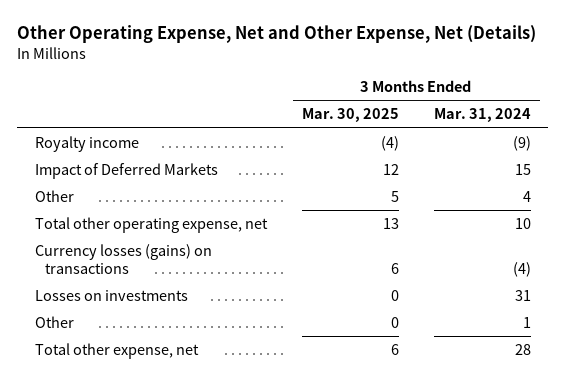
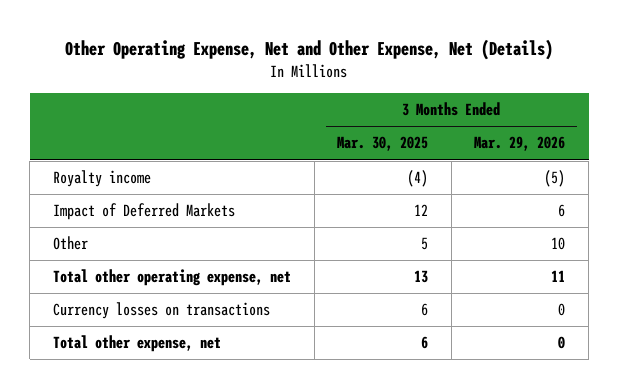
- | 3 Months Ended Mar. 30, 2025 | 3 Months Ended Mar. 31, 2024
+ | 3 Months Ended Mar. 30, 2025 | 3 Months Ended Mar. 29, 2026
- Currency losses (gains) on transactions | 6 | (4)
- Losses on investments | 0 | 31
- Other | 0 | 1
+ Currency losses on transactions | 6 | 0

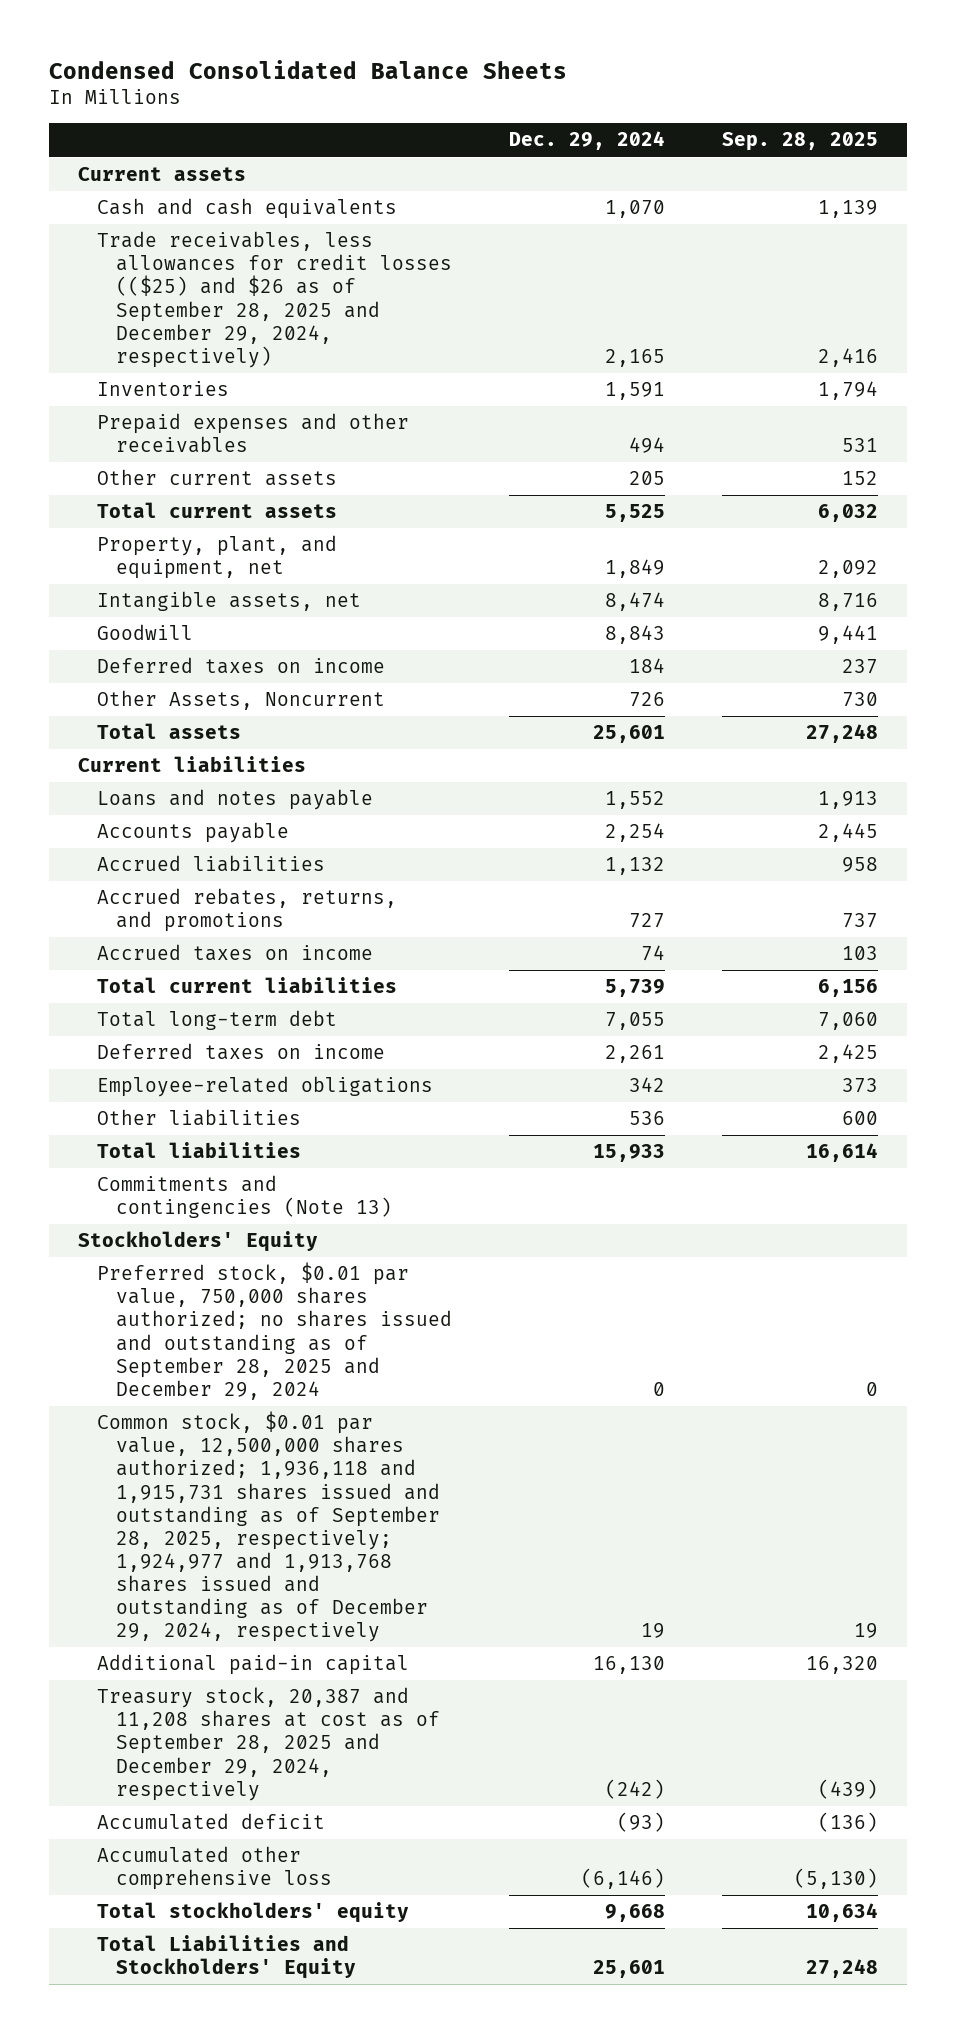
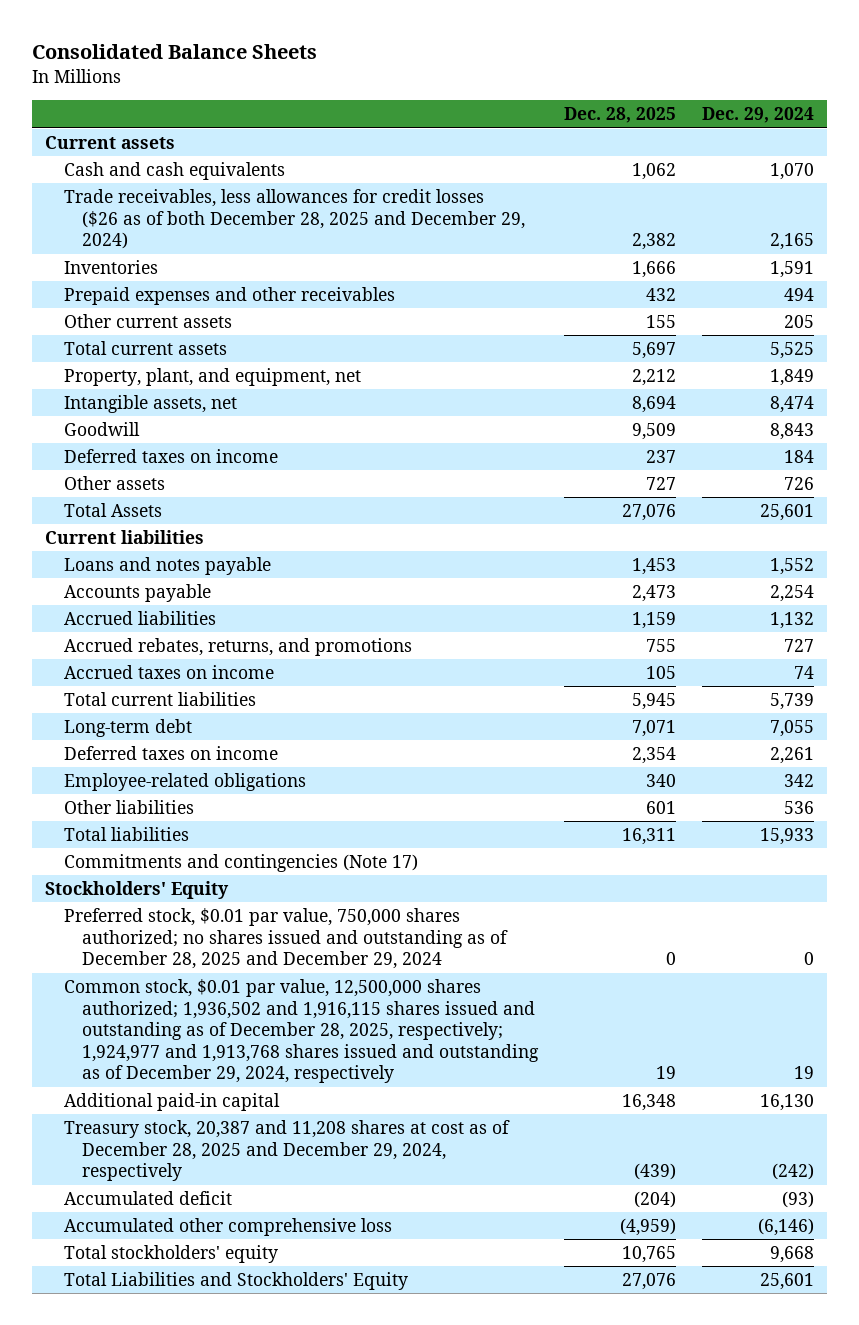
- Condensed Consolidated Balance Sheets
+ Consolidated Balance Sheets
- | Dec. 29, 2024 | Sep. 28, 2025
+ | Dec. 28, 2025 | Dec. 29, 2024
- Trade receivables, less allowances for credit losses (($25) and $26 as of September 28, 2025 and December 29, 2024, respectively) | 2,165 | 2,416
+ Trade receivables, less allowances for credit losses ($26 as of both December 28, 2025 and December 29, 2024) | 2,382 | 2,165
- Other Assets, Noncurrent | 726 | 730
- Total assets | 25,601 | 27,248
+ Other assets | 727 | 726
+ Total Assets | 27,076 | 25,601
- Total long-term debt | 7,055 | 7,060
+ Long-term debt | 7,071 | 7,055
- Commitments and contingencies (Note 13)
+ Commitments and contingencies (Note 17)
- Preferred stock, $0.01 par value, 750,000 shares authorized; no shares issued and outstanding as of September 28, 2025 and December 29, 2024 | 0 | 0
- Common stock, $0.01 par value, 12,500,000 shares authorized; 1,936,118 and 1,915,731 shares issued and outstanding as of September 28, 2025, respectively; 1,924,977 and 1,913,768 shares issued and outstanding as of December 29, 2024, respectively | 19 | 19
+ Preferred stock, $0.01 par value, 750,000 shares authorized; no shares issued and outstanding as of December 28, 2025 and December 29, 2024 | 0 | 0
+ Common stock, $0.01 par value, 12,500,000 shares authorized; 1,936,502 and 1,916,115 shares issued and outstanding as of December 28, 2025, respectively; 1,924,977 and 1,913,768 shares issued and outstanding as of December 29, 2024, respectively | 19 | 19
- Treasury stock, 20,387 and 11,208 shares at cost as of September 28, 2025 and December 29, 2024, respectively | (242) | (439)
+ Treasury stock, 20,387 and 11,208 shares at cost as of December 28, 2025 and December 29, 2024, respectively | (439) | (242)

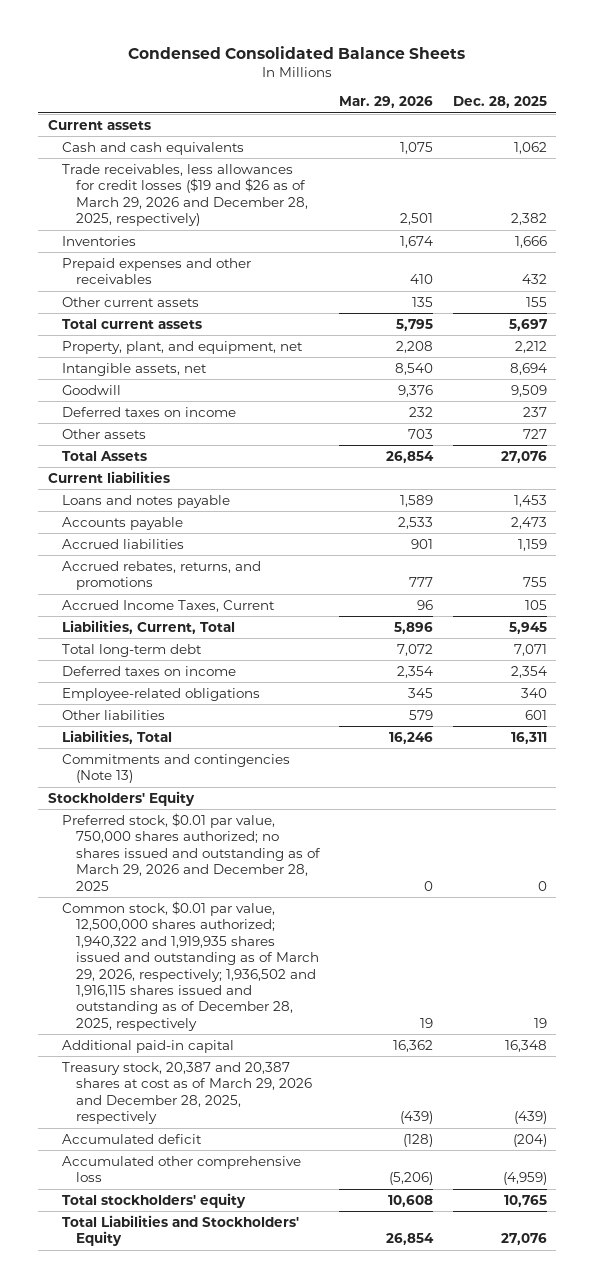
- Consolidated Balance Sheets
+ Condensed Consolidated Balance Sheets
- | Dec. 28, 2025 | Dec. 29, 2024
+ | Mar. 29, 2026 | Dec. 28, 2025
- Trade receivables, less allowances for credit losses ($26 as of both December 28, 2025 and December 29, 2024) | 2,382 | 2,165
+ Trade receivables, less allowances for credit losses ($19 and $26 as of March 29, 2026 and December 28, 2025, respectively) | 2,501 | 2,382
- Accrued taxes on income | 105 | 74
- Total current liabilities | 5,945 | 5,739
- Long-term debt | 7,071 | 7,055
+ Accrued Income Taxes, Current | 96 | 105
+ Liabilities, Current, Total | 5,896 | 5,945
+ Total long-term debt | 7,072 | 7,071
- Total liabilities | 16,311 | 15,933
- Commitments and contingencies (Note 17)
+ Liabilities, Total | 16,246 | 16,311
+ Commitments and contingencies (Note 13)
- Preferred stock, $0.01 par value, 750,000 shares authorized; no shares issued and outstanding as of December 28, 2025 and December 29, 2024 | 0 | 0
- Common stock, $0.01 par value, 12,500,000 shares authorized; 1,936,502 and 1,916,115 shares issued and outstanding as of December 28, 2025, respectively; 1,924,977 and 1,913,768 shares issued and outstanding as of December 29, 2024, respectively | 19 | 19
+ Preferred stock, $0.01 par value, 750,000 shares authorized; no shares issued and outstanding as of March 29, 2026 and December 28, 2025 | 0 | 0
+ Common stock, $0.01 par value, 12,500,000 shares authorized; 1,940,322 and 1,919,935 shares issued and outstanding as of March 29, 2026, respectively; 1,936,502 and 1,916,115 shares issued and outstanding as of December 28, 2025, respectively | 19 | 19
- Treasury stock, 20,387 and 11,208 shares at cost as of December 28, 2025 and December 29, 2024, respectively | (439) | (242)
+ Treasury stock, 20,387 and 20,387 shares at cost as of March 29, 2026 and December 28, 2025, respectively | (439) | (439)

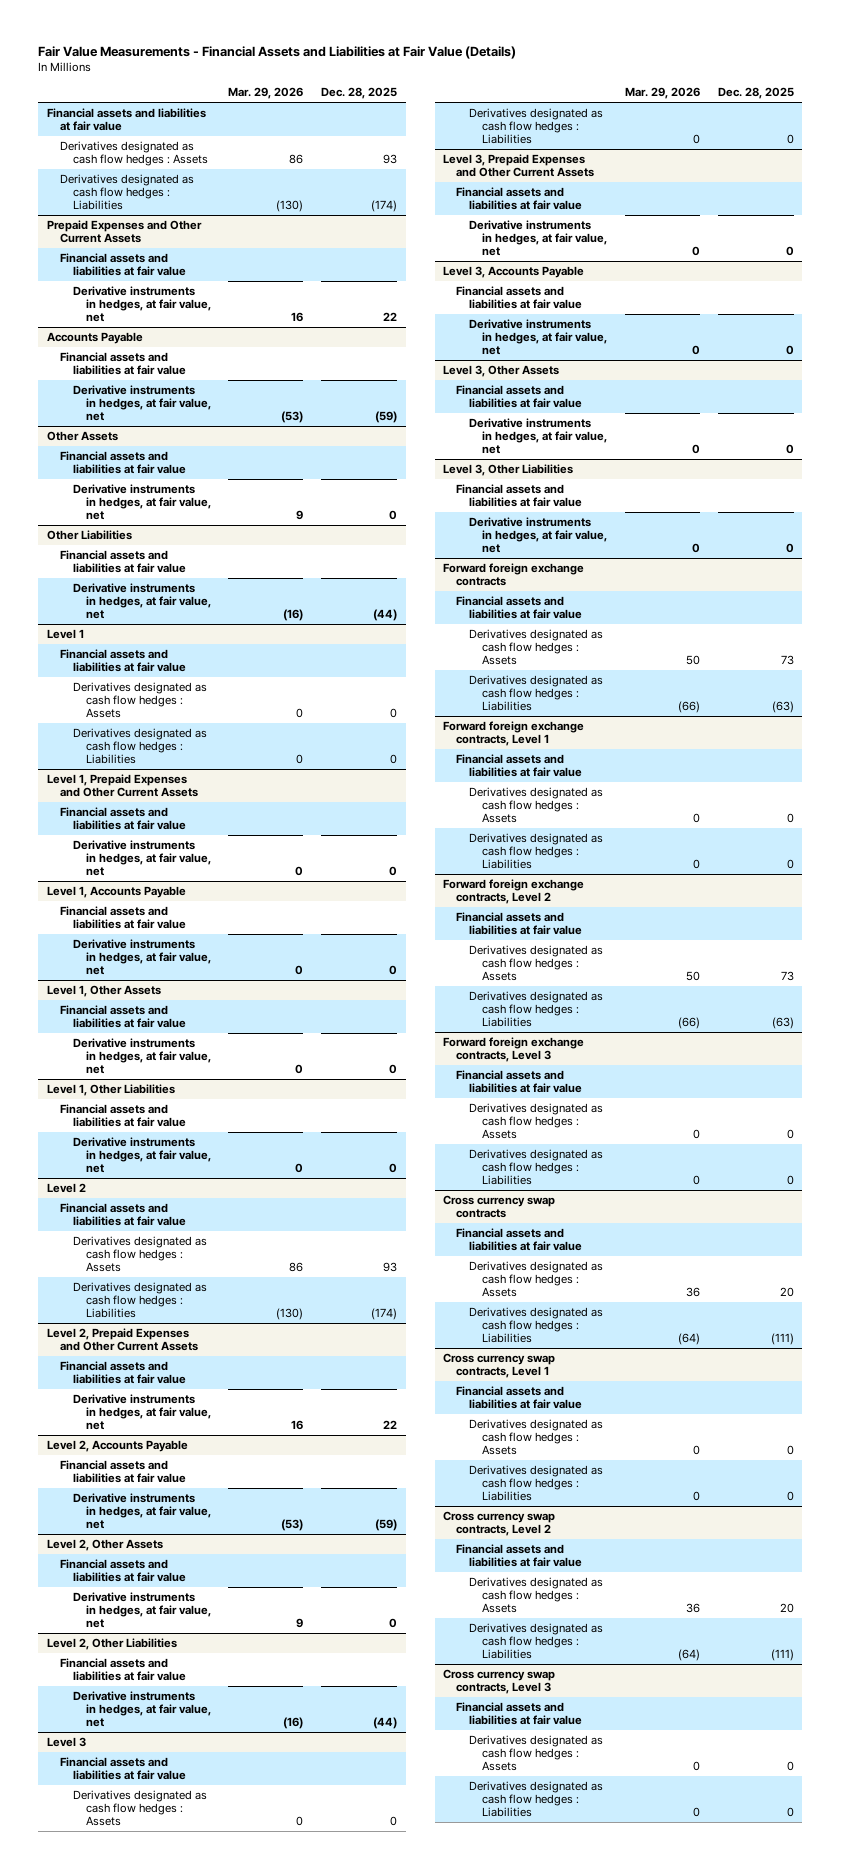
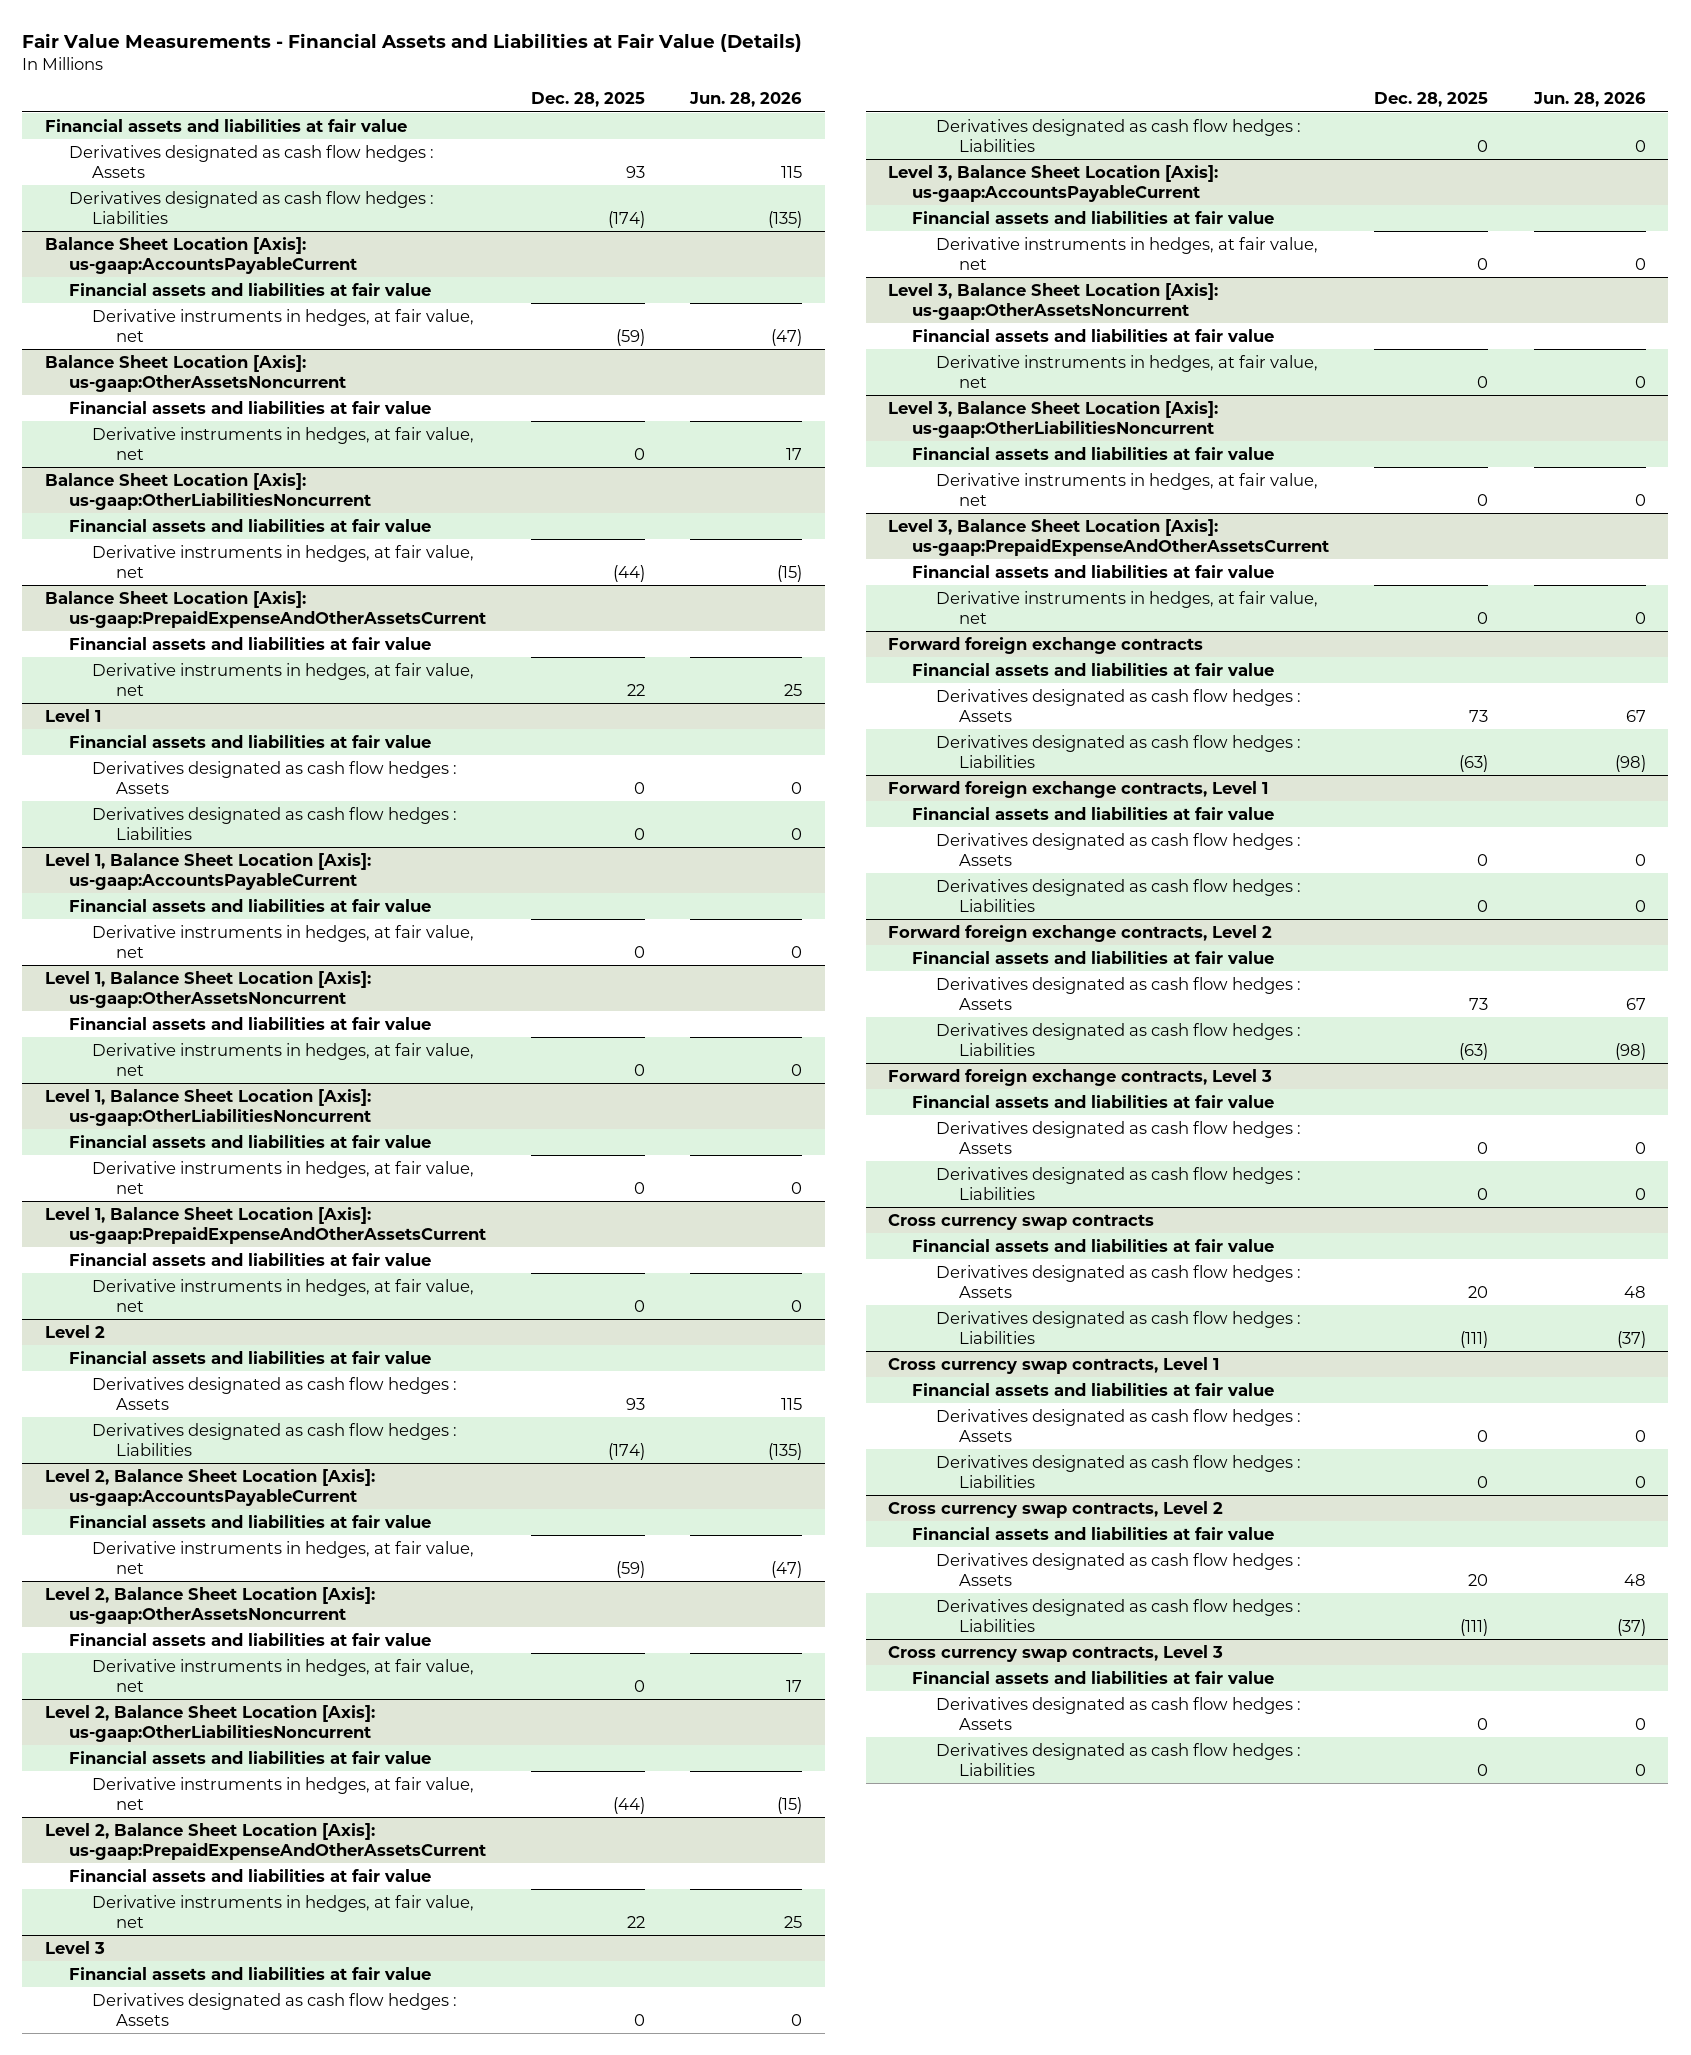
- | Mar. 29, 2026 | Dec. 28, 2025
+ | Dec. 28, 2025 | Jun. 28, 2026
- Prepaid Expenses and Other Current Assets
- Financial assets and liabilities at fair value
- Derivative instruments in hedges, at fair value, net | 16 | 22
- Accounts Payable
+ Balance Sheet Location [Axis]: us-gaap:AccountsPayableCurrent
- Other Assets
+ Balance Sheet Location [Axis]: us-gaap:OtherAssetsNoncurrent
- Other Liabilities
+ Balance Sheet Location [Axis]: us-gaap:OtherLiabilitiesNoncurrent
+ Balance Sheet Location [Axis]: us-gaap:PrepaidExpenseAndOtherAssetsCurrent
+ Financial assets and liabilities at fair value
+ Derivative instruments in hedges, at fair value, net | 22 | 25
- Level 1, Prepaid Expenses and Other Current Assets
+ Level 1, Balance Sheet Location [Axis]: us-gaap:AccountsPayableCurrent
- Level 1, Accounts Payable
+ Level 1, Balance Sheet Location [Axis]: us-gaap:OtherAssetsNoncurrent
- Level 1, Other Assets
+ Level 1, Balance Sheet Location [Axis]: us-gaap:OtherLiabilitiesNoncurrent
- Level 1, Other Liabilities
+ Level 1, Balance Sheet Location [Axis]: us-gaap:PrepaidExpenseAndOtherAssetsCurrent
- Level 2, Prepaid Expenses and Other Current Assets
- Financial assets and liabilities at fair value
- Derivative instruments in hedges, at fair value, net | 16 | 22
- Level 2, Accounts Payable
+ Level 2, Balance Sheet Location [Axis]: us-gaap:AccountsPayableCurrent
- Level 2, Other Assets
+ Level 2, Balance Sheet Location [Axis]: us-gaap:OtherAssetsNoncurrent
- Level 2, Other Liabilities
+ Level 2, Balance Sheet Location [Axis]: us-gaap:OtherLiabilitiesNoncurrent
+ Level 2, Balance Sheet Location [Axis]: us-gaap:PrepaidExpenseAndOtherAssetsCurrent
+ Financial assets and liabilities at fair value
+ Derivative instruments in hedges, at fair value, net | 22 | 25
- Level 3, Prepaid Expenses and Other Current Assets
+ Level 3, Balance Sheet Location [Axis]: us-gaap:AccountsPayableCurrent
- Level 3, Accounts Payable
+ Level 3, Balance Sheet Location [Axis]: us-gaap:OtherAssetsNoncurrent
- Level 3, Other Assets
+ Level 3, Balance Sheet Location [Axis]: us-gaap:OtherLiabilitiesNoncurrent
- Level 3, Other Liabilities
+ Level 3, Balance Sheet Location [Axis]: us-gaap:PrepaidExpenseAndOtherAssetsCurrent

